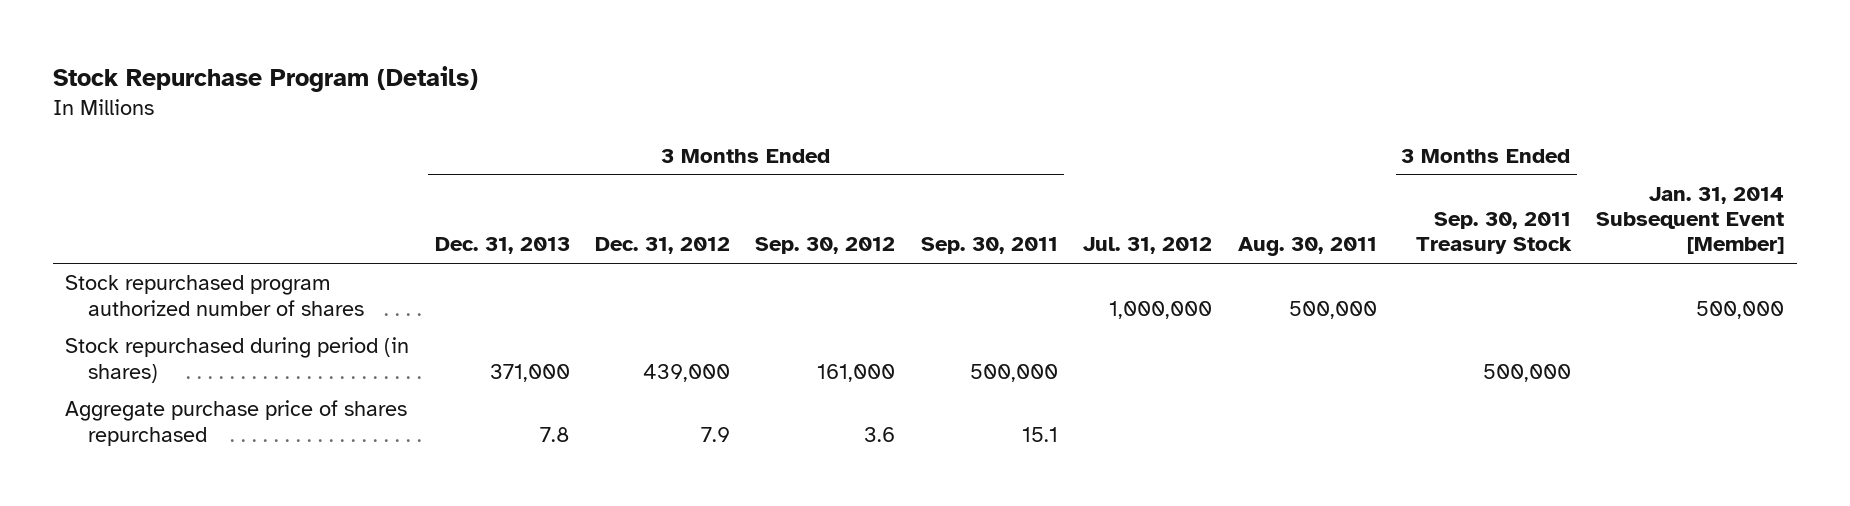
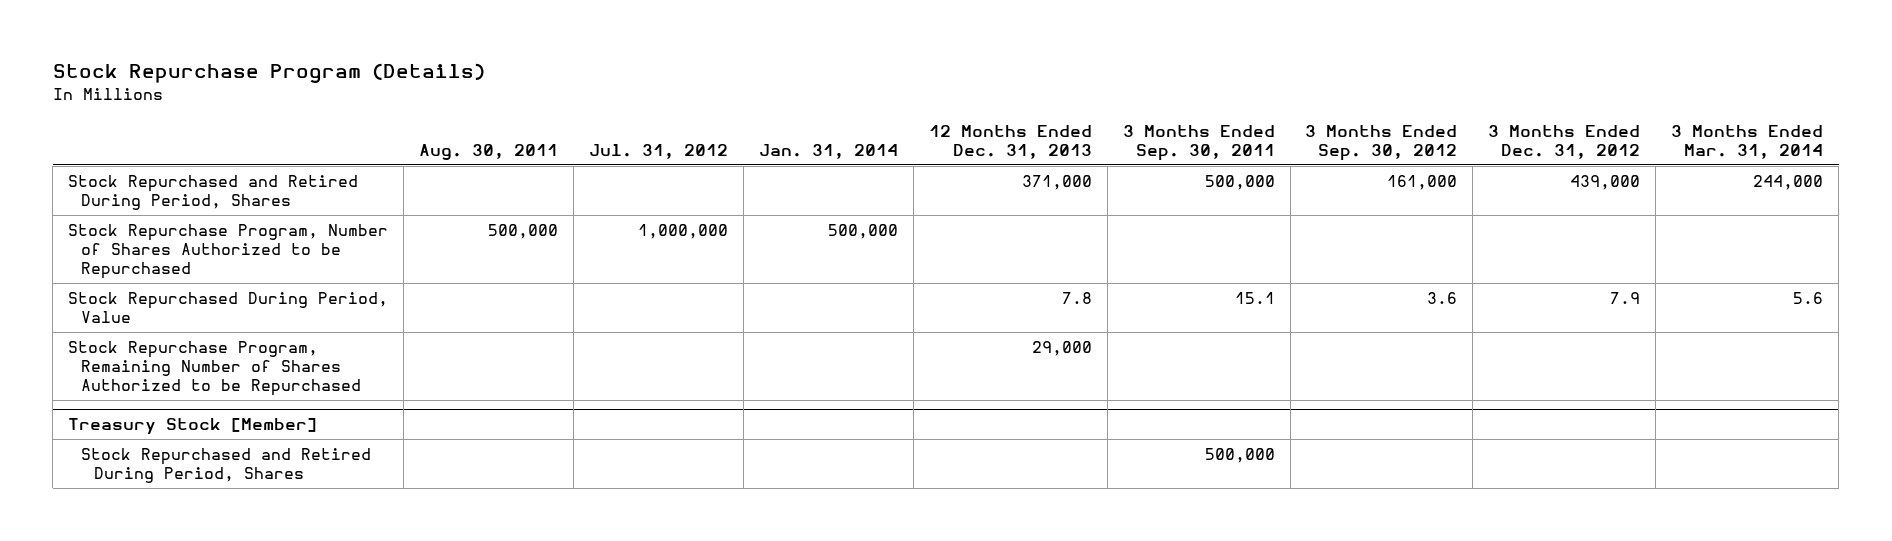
- | 3 Months Ended Dec. 31, 2013 | 3 Months Ended Dec. 31, 2012 | 3 Months Ended Sep. 30, 2012 | 3 Months Ended Sep. 30, 2011 | Jul. 31, 2012 | Aug. 30, 2011 | 3 Months Ended Sep. 30, 2011 Treasury Stock | Jan. 31, 2014 Subsequent Event [Member]
+ | Aug. 30, 2011 | Jul. 31, 2012 | Jan. 31, 2014 | 12 Months Ended Dec. 31, 2013 | 3 Months Ended Sep. 30, 2011 | 3 Months Ended Sep. 30, 2012 | 3 Months Ended Dec. 31, 2012 | 3 Months Ended Mar. 31, 2014
- Stock repurchased program authorized number of shares | | | | | 1,000,000 | 500,000 | | 500,000
- Stock repurchased during period (in shares) | 371,000 | 439,000 | 161,000 | 500,000 | | | 500,000 |
- Aggregate purchase price of shares repurchased | 7.8 | 7.9 | 3.6 | 15.1 | | | |
+ Stock Repurchased and Retired During Period, Shares | | | | 371,000 | 500,000 | 161,000 | 439,000 | 244,000
+ Stock Repurchase Program, Number of Shares Authorized to be Repurchased | 500,000 | 1,000,000 | 500,000 | | | | |
+ Stock Repurchased During Period, Value | | | | 7.8 | 15.1 | 3.6 | 7.9 | 5.6
+ Stock Repurchase Program, Remaining Number of Shares Authorized to be Repurchased | | | | 29,000 | | | |
+ Treasury Stock [Member]
+ Stock Repurchased and Retired During Period, Shares | | | | | 500,000 | | |

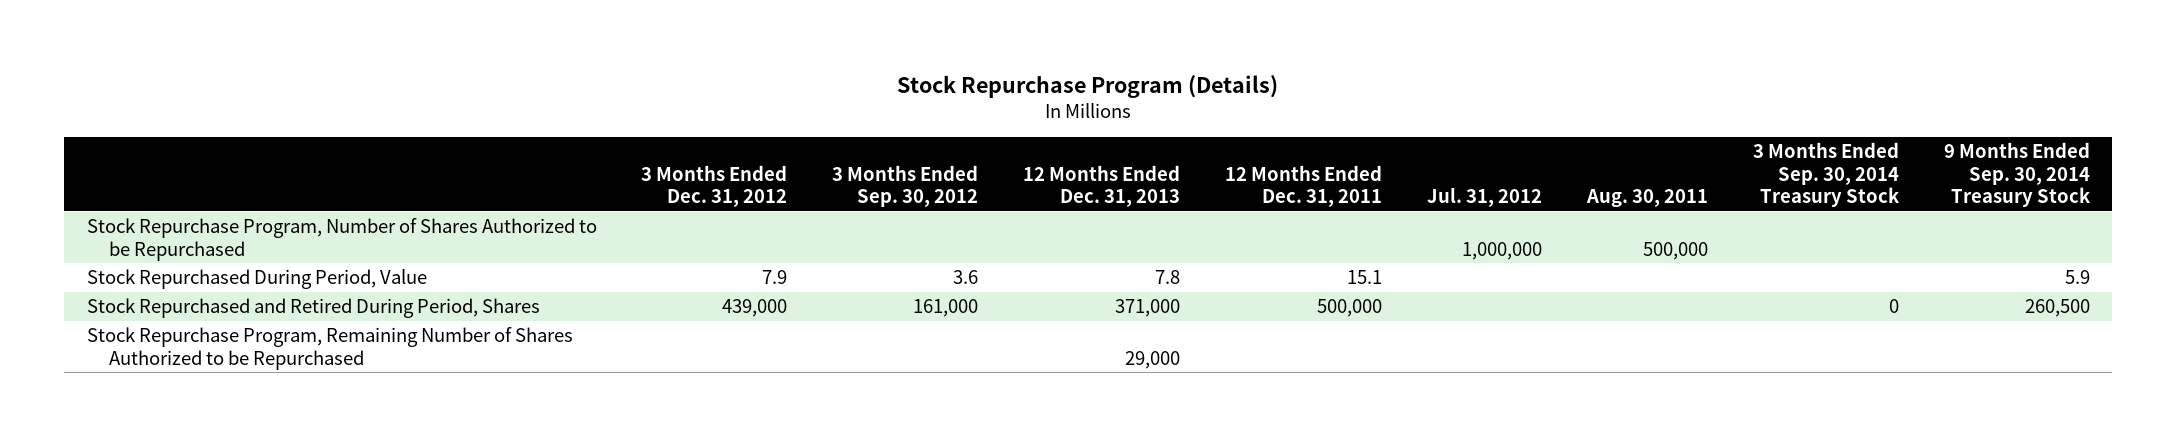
- | Aug. 30, 2011 | Jul. 31, 2012 | Jan. 31, 2014 | 12 Months Ended Dec. 31, 2013 | 3 Months Ended Sep. 30, 2011 | 3 Months Ended Sep. 30, 2012 | 3 Months Ended Dec. 31, 2012 | 3 Months Ended Mar. 31, 2014
+ | 3 Months Ended Dec. 31, 2012 | 3 Months Ended Sep. 30, 2012 | 12 Months Ended Dec. 31, 2013 | 12 Months Ended Dec. 31, 2011 | Jul. 31, 2012 | Aug. 30, 2011 | 3 Months Ended Sep. 30, 2014 Treasury Stock | 9 Months Ended Sep. 30, 2014 Treasury Stock
moved down: Stock Repurchased and Retired During Period, Shares | 439,000 | 161,000 | 371,000 | 500,000 | | | 0 | 260,500
- Treasury Stock [Member]
- Stock Repurchased and Retired During Period, Shares | | | | | 500,000 | | |

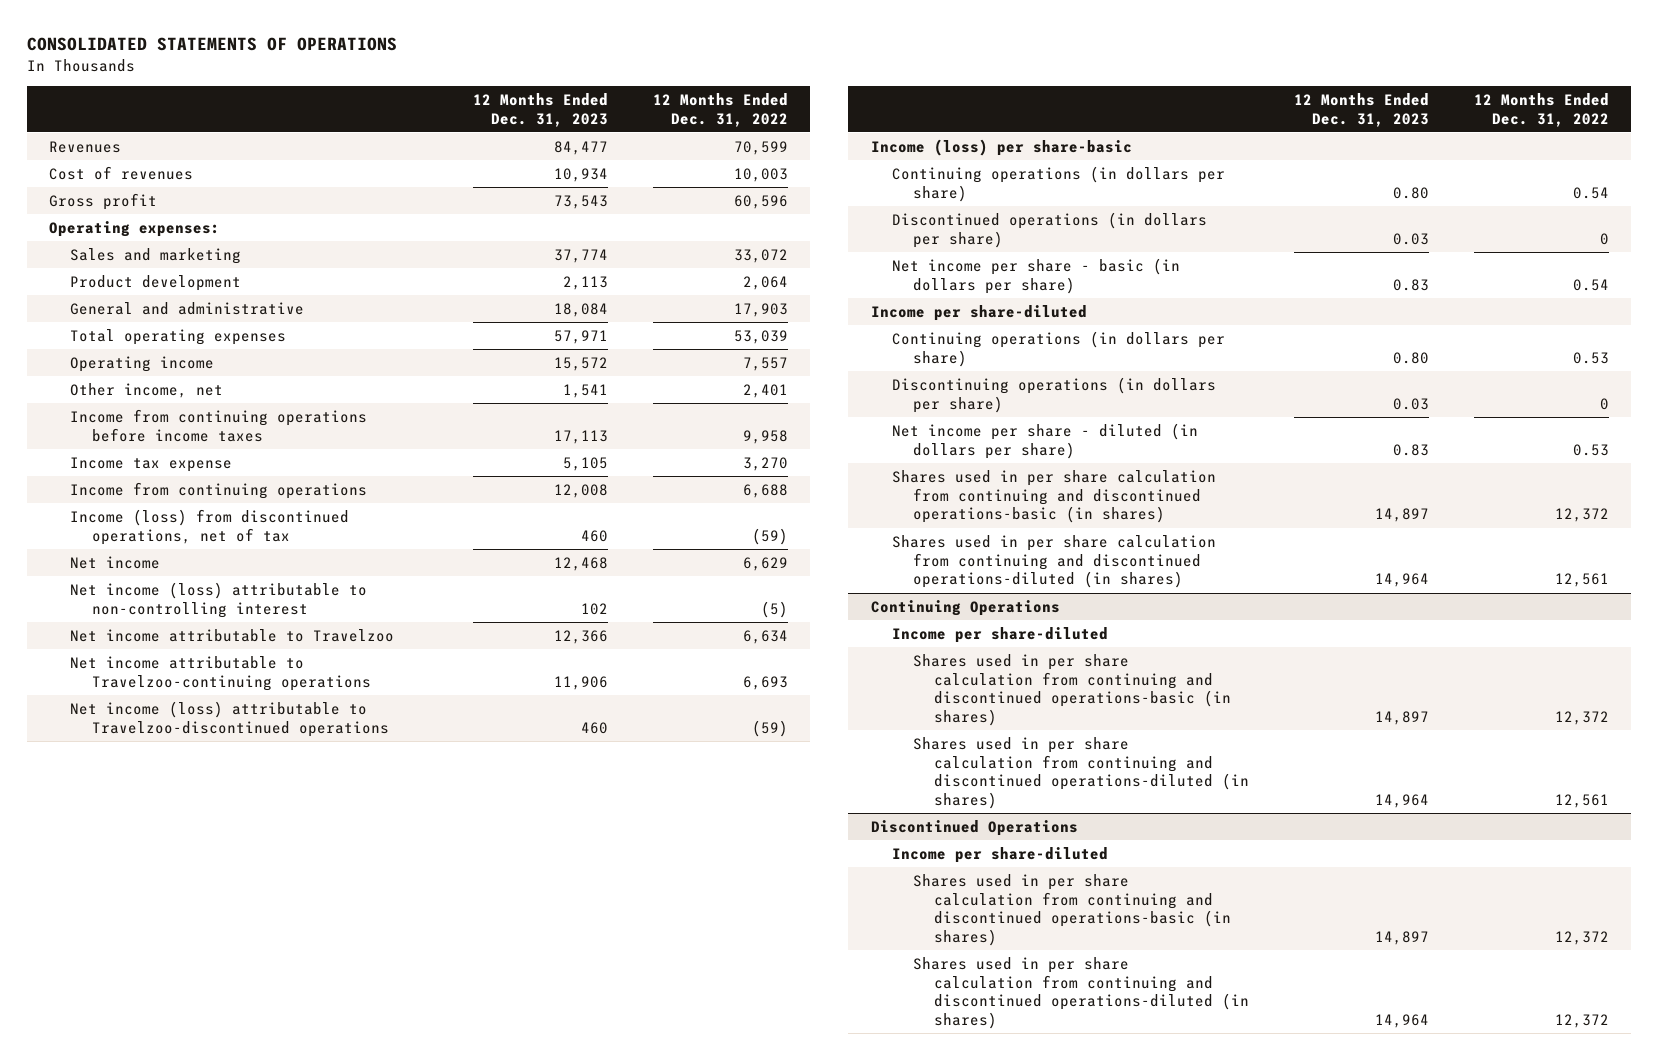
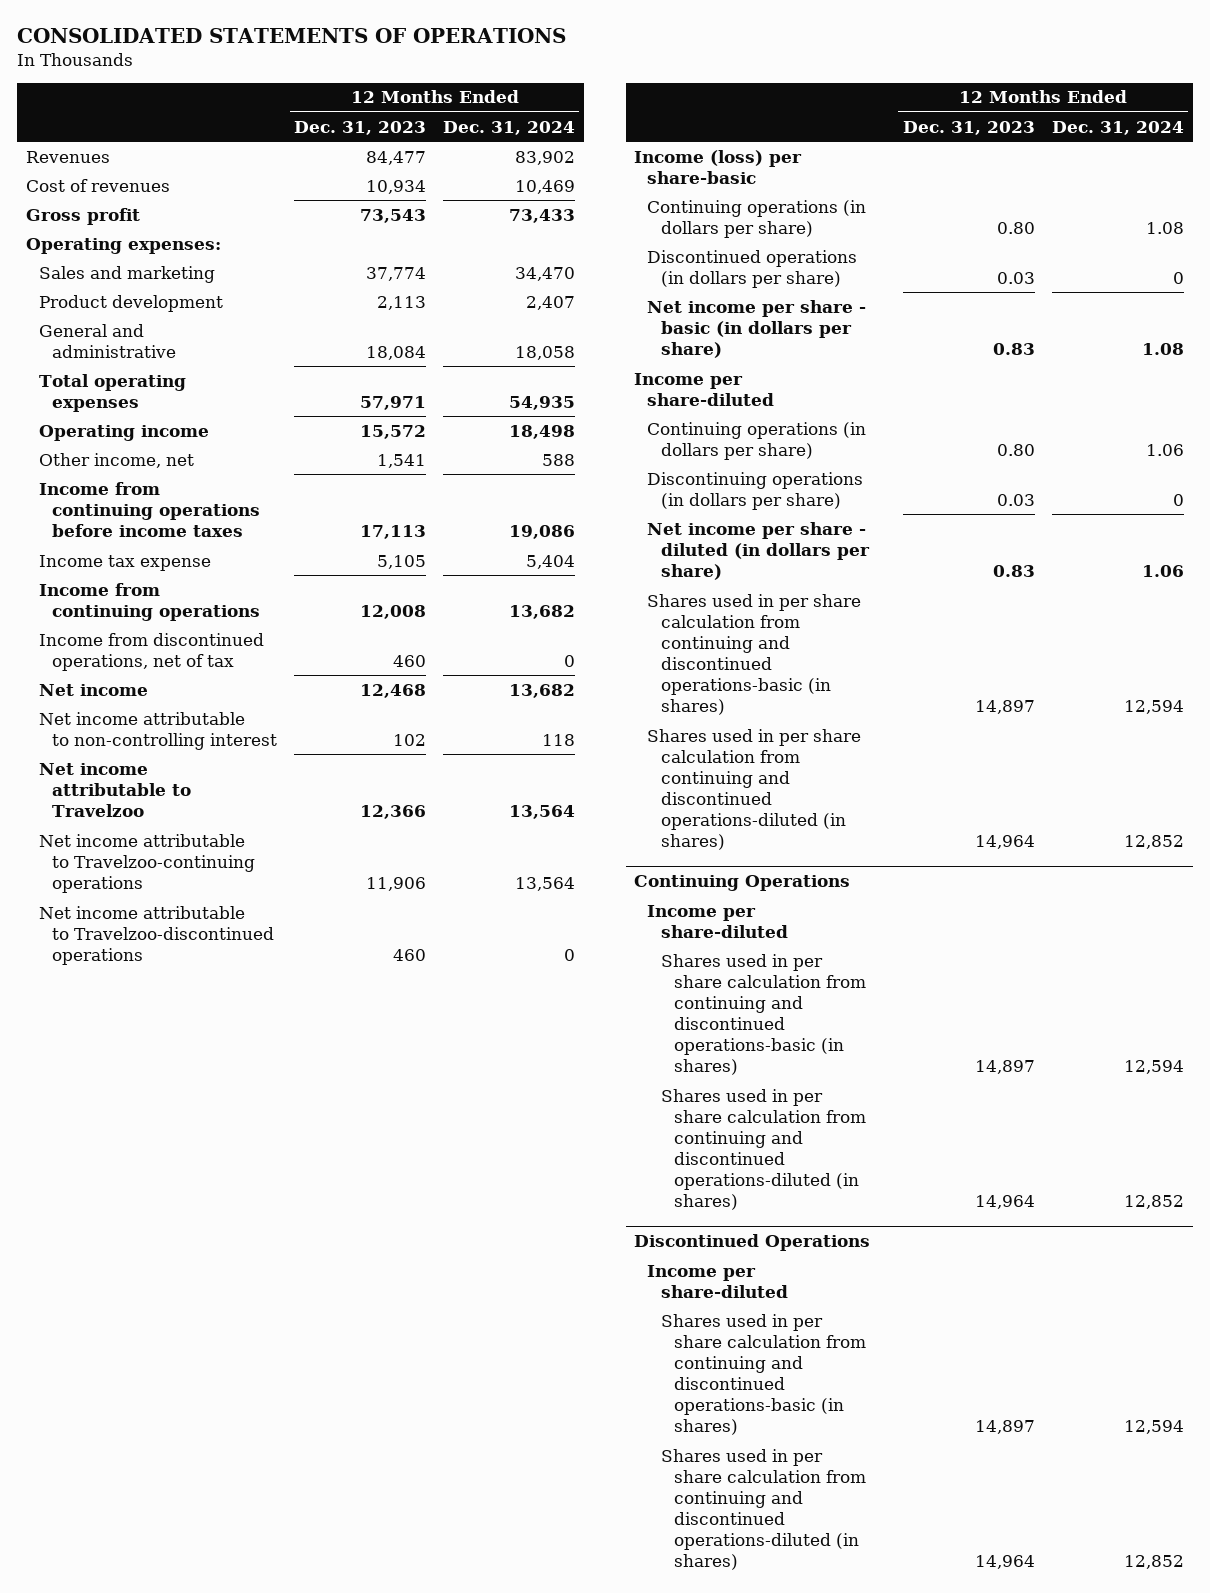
- | 12 Months Ended Dec. 31, 2023 | 12 Months Ended Dec. 31, 2022
+ | 12 Months Ended Dec. 31, 2023 | 12 Months Ended Dec. 31, 2024
- Income (loss) from discontinued operations, net of tax | 460 | (59)
+ Income from discontinued operations, net of tax | 460 | 0
- Net income (loss) attributable to non-controlling interest | 102 | (5)
+ Net income attributable to non-controlling interest | 102 | 118
- Net income (loss) attributable to Travelzoo-discontinued operations | 460 | (59)
+ Net income attributable to Travelzoo-discontinued operations | 460 | 0

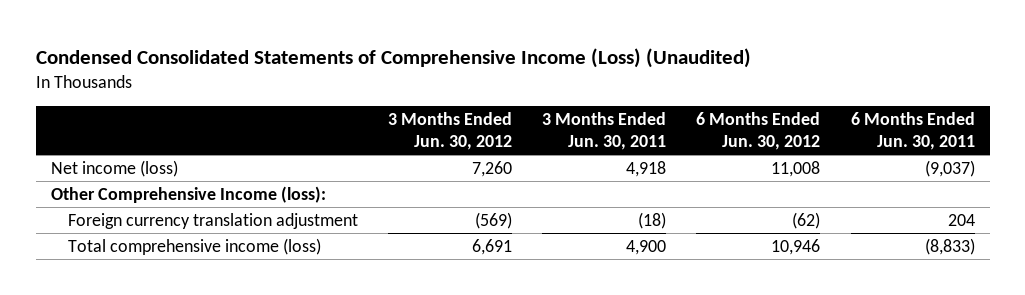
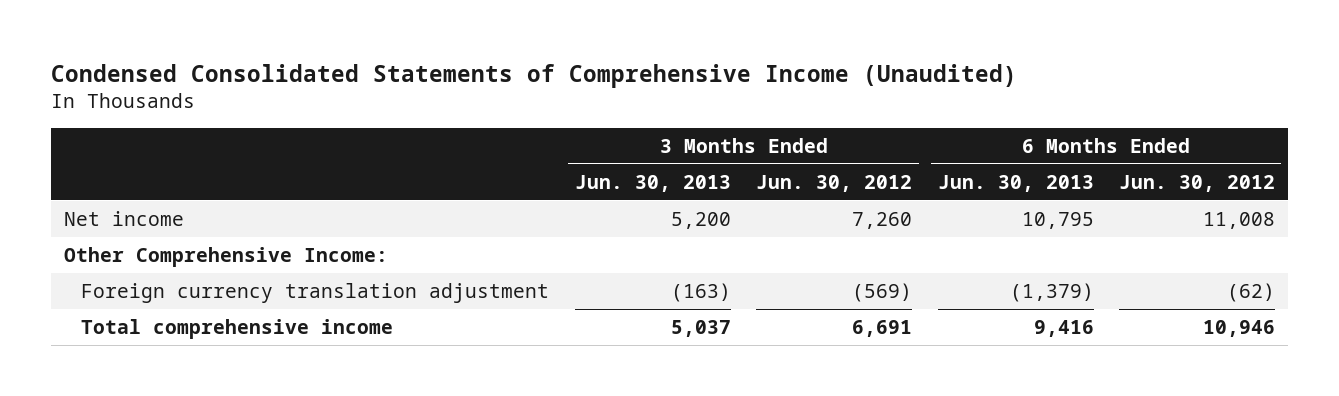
- Condensed Consolidated Statements of Comprehensive Income (Loss) (Unaudited)
+ Condensed Consolidated Statements of Comprehensive Income (Unaudited)
- | 3 Months Ended Jun. 30, 2012 | 3 Months Ended Jun. 30, 2011 | 6 Months Ended Jun. 30, 2012 | 6 Months Ended Jun. 30, 2011
+ | 3 Months Ended Jun. 30, 2013 | 3 Months Ended Jun. 30, 2012 | 6 Months Ended Jun. 30, 2013 | 6 Months Ended Jun. 30, 2012
- Net income (loss) | 7,260 | 4,918 | 11,008 | (9,037)
- Other Comprehensive Income (loss):
+ Net income | 5,200 | 7,260 | 10,795 | 11,008
+ Other Comprehensive Income:
- Total comprehensive income (loss) | 6,691 | 4,900 | 10,946 | (8,833)
+ Total comprehensive income | 5,037 | 6,691 | 9,416 | 10,946

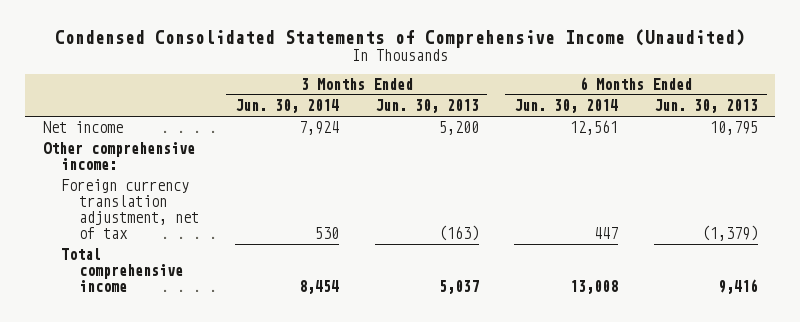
- | 3 Months Ended Jun. 30, 2013 | 3 Months Ended Jun. 30, 2012 | 6 Months Ended Jun. 30, 2013 | 6 Months Ended Jun. 30, 2012
+ | 3 Months Ended Jun. 30, 2014 | 3 Months Ended Jun. 30, 2013 | 6 Months Ended Jun. 30, 2014 | 6 Months Ended Jun. 30, 2013
- Other Comprehensive Income:
- Foreign currency translation adjustment | (163) | (569) | (1,379) | (62)
+ Other comprehensive income:
+ Foreign currency translation adjustment, net of tax | 530 | (163) | 447 | (1,379)

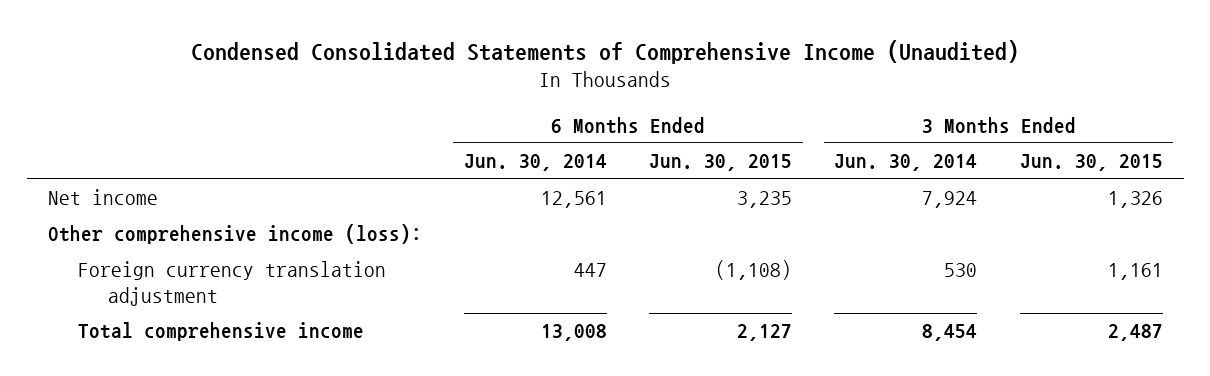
- | 3 Months Ended Jun. 30, 2014 | 3 Months Ended Jun. 30, 2013 | 6 Months Ended Jun. 30, 2014 | 6 Months Ended Jun. 30, 2013
+ | 6 Months Ended Jun. 30, 2014 | 6 Months Ended Jun. 30, 2015 | 3 Months Ended Jun. 30, 2014 | 3 Months Ended Jun. 30, 2015
- Other comprehensive income:
- Foreign currency translation adjustment, net of tax | 530 | (163) | 447 | (1,379)
+ Other comprehensive income (loss):
+ Foreign currency translation adjustment | 447 | (1,108) | 530 | 1,161

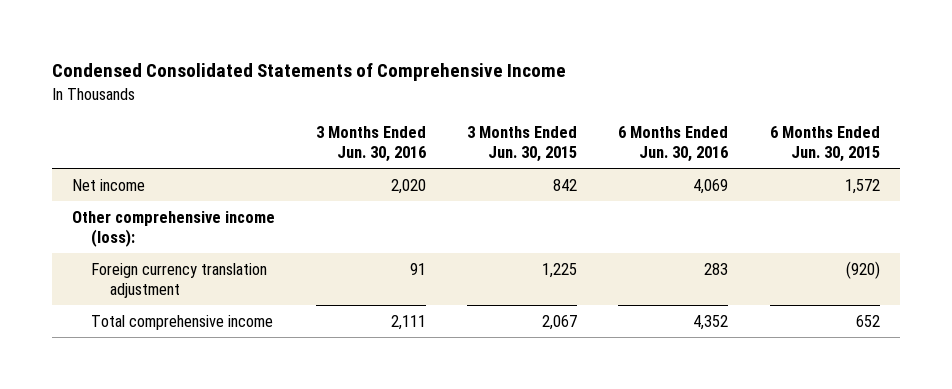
- Condensed Consolidated Statements of Comprehensive Income (Unaudited)
+ Condensed Consolidated Statements of Comprehensive Income
- | 6 Months Ended Jun. 30, 2014 | 6 Months Ended Jun. 30, 2015 | 3 Months Ended Jun. 30, 2014 | 3 Months Ended Jun. 30, 2015
+ | 3 Months Ended Jun. 30, 2016 | 3 Months Ended Jun. 30, 2015 | 6 Months Ended Jun. 30, 2016 | 6 Months Ended Jun. 30, 2015
- Net income | 12,561 | 3,235 | 7,924 | 1,326
+ Net income | 2,020 | 842 | 4,069 | 1,572
- Foreign currency translation adjustment | 447 | (1,108) | 530 | 1,161
- Total comprehensive income | 13,008 | 2,127 | 8,454 | 2,487
+ Foreign currency translation adjustment | 91 | 1,225 | 283 | (920)
+ Total comprehensive income | 2,111 | 2,067 | 4,352 | 652

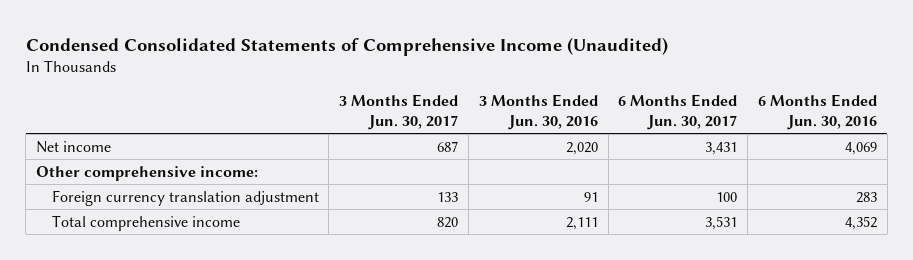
- Condensed Consolidated Statements of Comprehensive Income
+ Condensed Consolidated Statements of Comprehensive Income (Unaudited)
- | 3 Months Ended Jun. 30, 2016 | 3 Months Ended Jun. 30, 2015 | 6 Months Ended Jun. 30, 2016 | 6 Months Ended Jun. 30, 2015
+ | 3 Months Ended Jun. 30, 2017 | 3 Months Ended Jun. 30, 2016 | 6 Months Ended Jun. 30, 2017 | 6 Months Ended Jun. 30, 2016
- Other comprehensive income (loss):
+ Other comprehensive income:

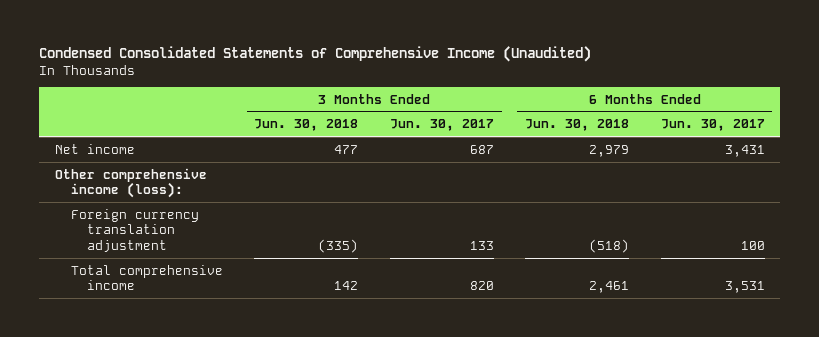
- | 3 Months Ended Jun. 30, 2017 | 3 Months Ended Jun. 30, 2016 | 6 Months Ended Jun. 30, 2017 | 6 Months Ended Jun. 30, 2016
+ | 3 Months Ended Jun. 30, 2018 | 3 Months Ended Jun. 30, 2017 | 6 Months Ended Jun. 30, 2018 | 6 Months Ended Jun. 30, 2017
- Other comprehensive income:
+ Other comprehensive income (loss):

